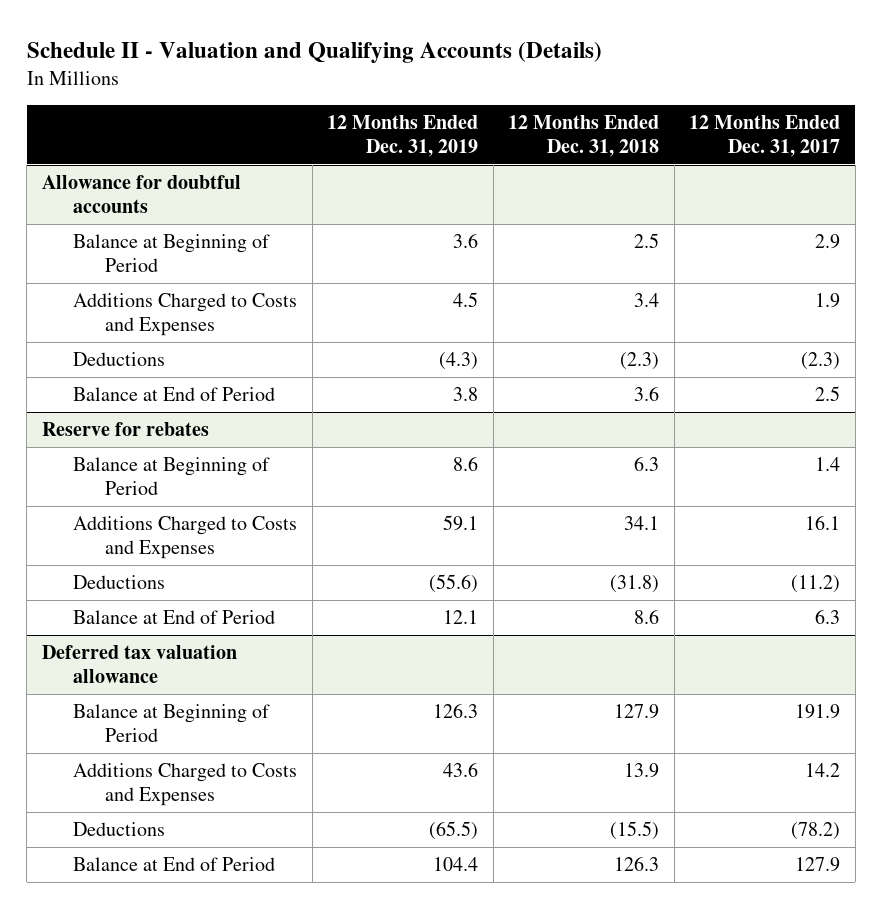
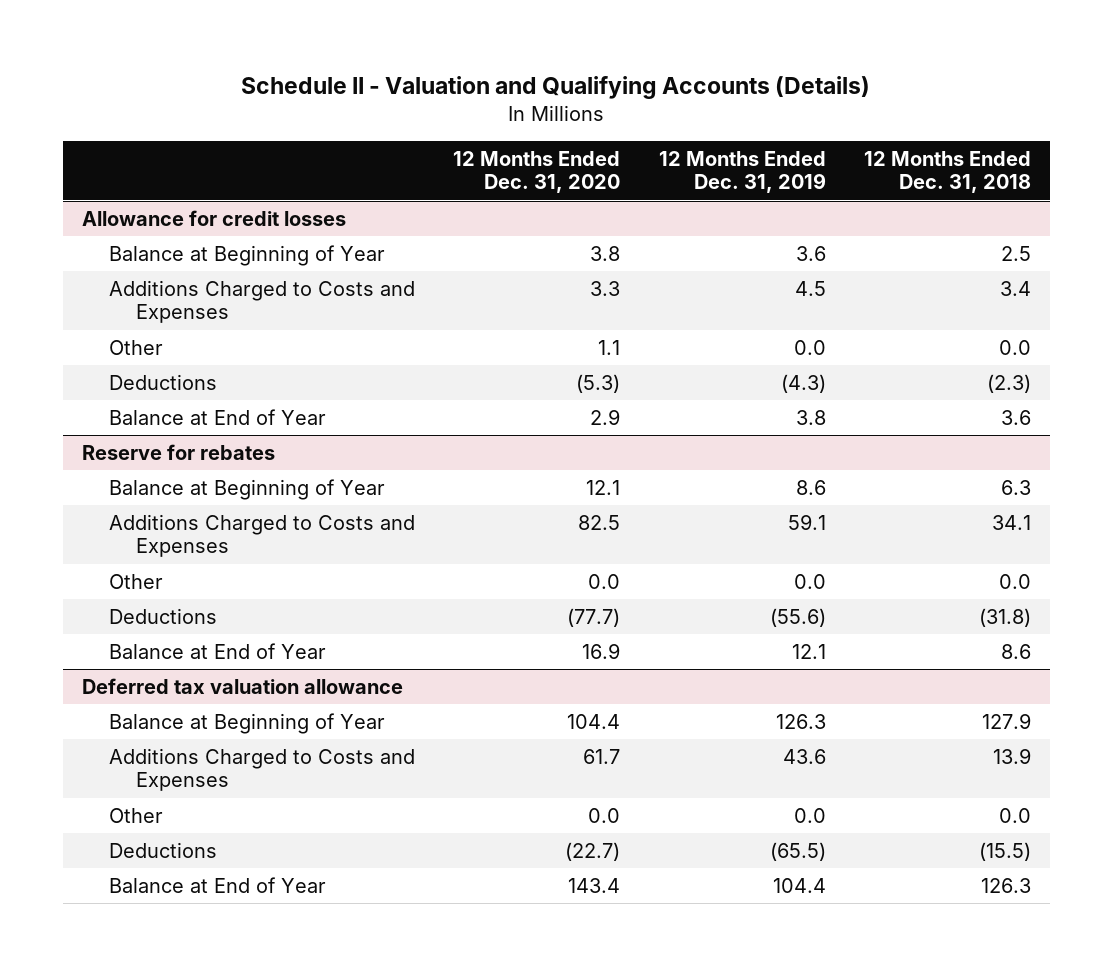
- | 12 Months Ended Dec. 31, 2019 | 12 Months Ended Dec. 31, 2018 | 12 Months Ended Dec. 31, 2017
+ | 12 Months Ended Dec. 31, 2020 | 12 Months Ended Dec. 31, 2019 | 12 Months Ended Dec. 31, 2018
- Allowance for doubtful accounts
- Balance at Beginning of Period | 3.6 | 2.5 | 2.9
+ Allowance for credit losses
+ Balance at Beginning of Year | 3.8 | 3.6 | 2.5
+ Other | 1.1 | 0.0 | 0.0
- Balance at End of Period | 3.8 | 3.6 | 2.5
+ Balance at End of Year | 2.9 | 3.8 | 3.6
@ Reserve for rebates
- Balance at Beginning of Period | 8.6 | 6.3 | 1.4
+ Balance at Beginning of Year | 12.1 | 8.6 | 6.3
+ Other | 0.0 | 0.0 | 0.0
- Balance at End of Period | 12.1 | 8.6 | 6.3
+ Balance at End of Year | 16.9 | 12.1 | 8.6
@ Deferred tax valuation allowance
- Balance at Beginning of Period | 126.3 | 127.9 | 191.9
+ Balance at Beginning of Year | 104.4 | 126.3 | 127.9
+ Other | 0.0 | 0.0 | 0.0
- Balance at End of Period | 104.4 | 126.3 | 127.9
+ Balance at End of Year | 143.4 | 104.4 | 126.3

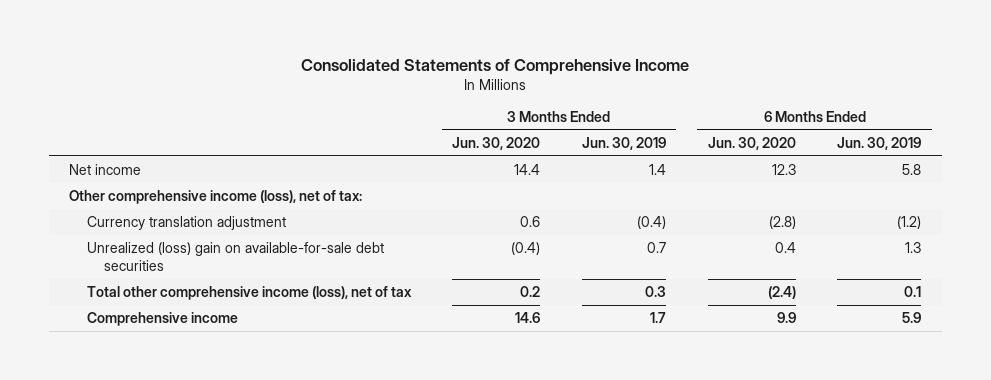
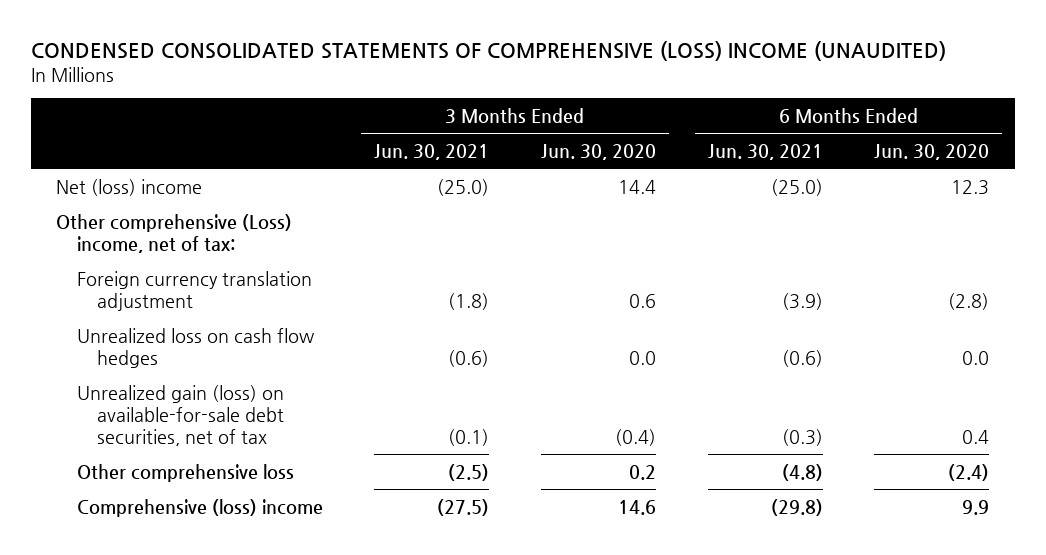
- Consolidated Statements of Comprehensive Income
+ CONDENSED CONSOLIDATED STATEMENTS OF COMPREHENSIVE (LOSS) INCOME (UNAUDITED)
- | 3 Months Ended Jun. 30, 2020 | 3 Months Ended Jun. 30, 2019 | 6 Months Ended Jun. 30, 2020 | 6 Months Ended Jun. 30, 2019
+ | 3 Months Ended Jun. 30, 2021 | 3 Months Ended Jun. 30, 2020 | 6 Months Ended Jun. 30, 2021 | 6 Months Ended Jun. 30, 2020
- Net income | 14.4 | 1.4 | 12.3 | 5.8
- Other comprehensive income (loss), net of tax:
- Currency translation adjustment | 0.6 | (0.4) | (2.8) | (1.2)
- Unrealized (loss) gain on available-for-sale debt securities | (0.4) | 0.7 | 0.4 | 1.3
- Total other comprehensive income (loss), net of tax | 0.2 | 0.3 | (2.4) | 0.1
- Comprehensive income | 14.6 | 1.7 | 9.9 | 5.9
+ Net (loss) income | (25.0) | 14.4 | (25.0) | 12.3
+ Other comprehensive (Loss) income, net of tax:
+ Foreign currency translation adjustment | (1.8) | 0.6 | (3.9) | (2.8)
+ Unrealized loss on cash flow hedges | (0.6) | 0.0 | (0.6) | 0.0
+ Unrealized gain (loss) on available-for-sale debt securities, net of tax | (0.1) | (0.4) | (0.3) | 0.4
+ Other comprehensive loss | (2.5) | 0.2 | (4.8) | (2.4)
+ Comprehensive (loss) income | (27.5) | 14.6 | (29.8) | 9.9

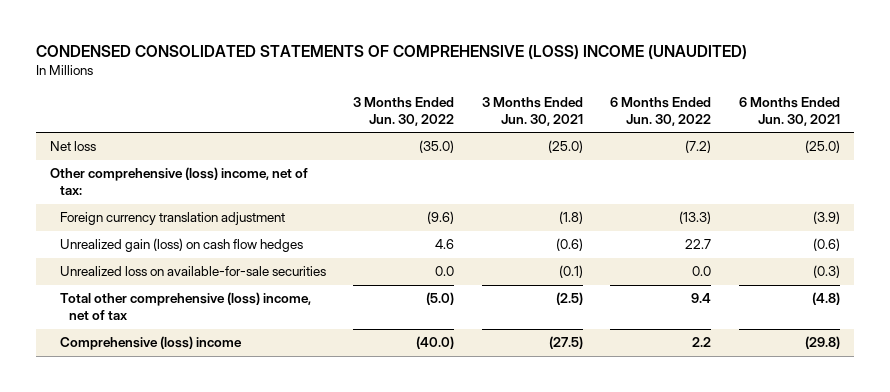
- | 3 Months Ended Jun. 30, 2021 | 3 Months Ended Jun. 30, 2020 | 6 Months Ended Jun. 30, 2021 | 6 Months Ended Jun. 30, 2020
+ | 3 Months Ended Jun. 30, 2022 | 3 Months Ended Jun. 30, 2021 | 6 Months Ended Jun. 30, 2022 | 6 Months Ended Jun. 30, 2021
- Net (loss) income | (25.0) | 14.4 | (25.0) | 12.3
- Other comprehensive (Loss) income, net of tax:
+ Net loss | (35.0) | (25.0) | (7.2) | (25.0)
+ Other comprehensive (loss) income, net of tax:
- Unrealized loss on cash flow hedges | (0.6) | 0.0 | (0.6) | 0.0
- Unrealized gain (loss) on available-for-sale debt securities, net of tax | (0.1) | (0.4) | (0.3) | 0.4
- Other comprehensive loss | (2.5) | 0.2 | (4.8) | (2.4)
+ Unrealized gain (loss) on cash flow hedges | 4.6 | (0.6) | 22.7 | (0.6)
+ Unrealized loss on available-for-sale securities | 0.0 | (0.1) | 0.0 | (0.3)
+ Total other comprehensive (loss) income, net of tax | (5.0) | (2.5) | 9.4 | (4.8)

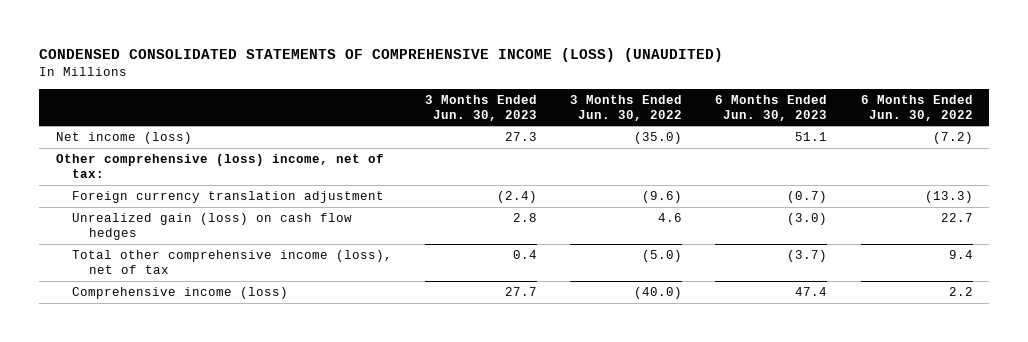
- CONDENSED CONSOLIDATED STATEMENTS OF COMPREHENSIVE (LOSS) INCOME (UNAUDITED)
+ CONDENSED CONSOLIDATED STATEMENTS OF COMPREHENSIVE INCOME (LOSS) (UNAUDITED)
- | 3 Months Ended Jun. 30, 2022 | 3 Months Ended Jun. 30, 2021 | 6 Months Ended Jun. 30, 2022 | 6 Months Ended Jun. 30, 2021
+ | 3 Months Ended Jun. 30, 2023 | 3 Months Ended Jun. 30, 2022 | 6 Months Ended Jun. 30, 2023 | 6 Months Ended Jun. 30, 2022
- Net loss | (35.0) | (25.0) | (7.2) | (25.0)
+ Net income (loss) | 27.3 | (35.0) | 51.1 | (7.2)
- Unrealized loss on available-for-sale securities | 0.0 | (0.1) | 0.0 | (0.3)
- Total other comprehensive (loss) income, net of tax | (5.0) | (2.5) | 9.4 | (4.8)
- Comprehensive (loss) income | (40.0) | (27.5) | 2.2 | (29.8)
+ Total other comprehensive income (loss), net of tax | 0.4 | (5.0) | (3.7) | 9.4
+ Comprehensive income (loss) | 27.7 | (40.0) | 47.4 | 2.2

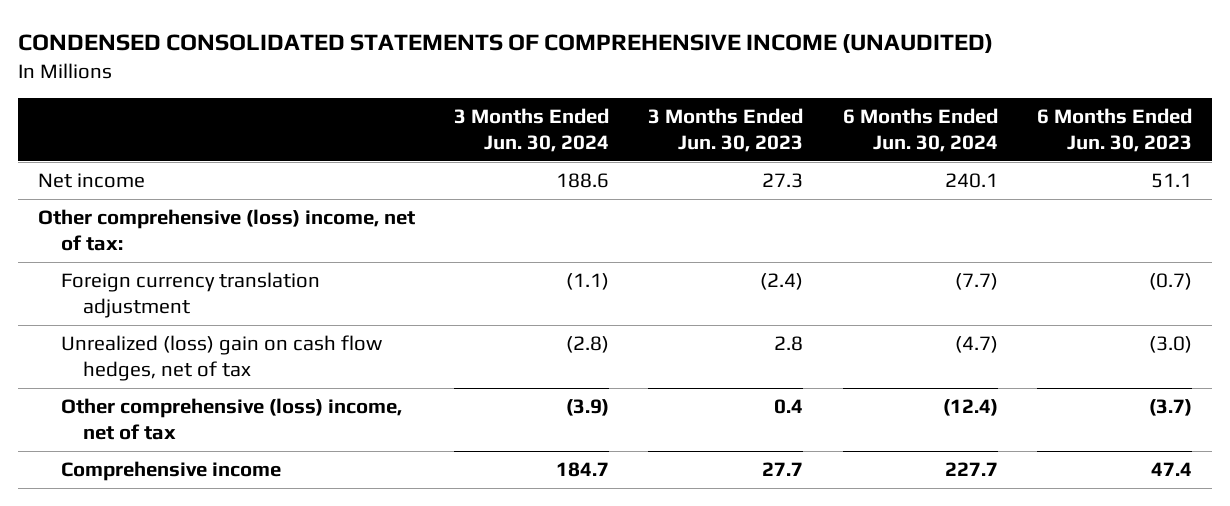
- CONDENSED CONSOLIDATED STATEMENTS OF COMPREHENSIVE INCOME (LOSS) (UNAUDITED)
+ CONDENSED CONSOLIDATED STATEMENTS OF COMPREHENSIVE INCOME (UNAUDITED)
- | 3 Months Ended Jun. 30, 2023 | 3 Months Ended Jun. 30, 2022 | 6 Months Ended Jun. 30, 2023 | 6 Months Ended Jun. 30, 2022
+ | 3 Months Ended Jun. 30, 2024 | 3 Months Ended Jun. 30, 2023 | 6 Months Ended Jun. 30, 2024 | 6 Months Ended Jun. 30, 2023
- Net income (loss) | 27.3 | (35.0) | 51.1 | (7.2)
+ Net income | 188.6 | 27.3 | 240.1 | 51.1
- Unrealized gain (loss) on cash flow hedges | 2.8 | 4.6 | (3.0) | 22.7
- Total other comprehensive income (loss), net of tax | 0.4 | (5.0) | (3.7) | 9.4
- Comprehensive income (loss) | 27.7 | (40.0) | 47.4 | 2.2
+ Unrealized (loss) gain on cash flow hedges, net of tax | (2.8) | 2.8 | (4.7) | (3.0)
+ Other comprehensive (loss) income, net of tax | (3.9) | 0.4 | (12.4) | (3.7)
+ Comprehensive income | 184.7 | 27.7 | 227.7 | 47.4

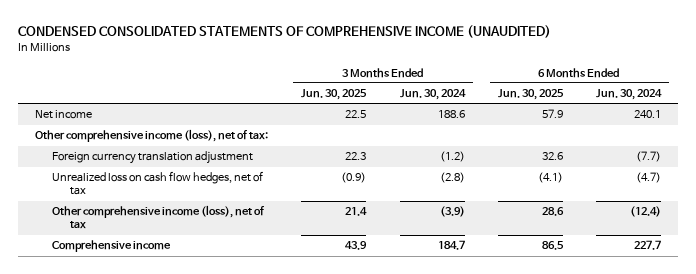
- | 3 Months Ended Jun. 30, 2024 | 3 Months Ended Jun. 30, 2023 | 6 Months Ended Jun. 30, 2024 | 6 Months Ended Jun. 30, 2023
+ | 3 Months Ended Jun. 30, 2025 | 3 Months Ended Jun. 30, 2024 | 6 Months Ended Jun. 30, 2025 | 6 Months Ended Jun. 30, 2024
- Other comprehensive (loss) income, net of tax:
- Foreign currency translation adjustment | (1.1) | (2.4) | (7.7) | (0.7)
- Unrealized (loss) gain on cash flow hedges, net of tax | (2.8) | 2.8 | (4.7) | (3.0)
- Other comprehensive (loss) income, net of tax | (3.9) | 0.4 | (12.4) | (3.7)
+ Other comprehensive income (loss), net of tax:
+ Foreign currency translation adjustment | 22.3 | (1.2) | 32.6 | (7.7)
+ Unrealized loss on cash flow hedges, net of tax | (0.9) | (2.8) | (4.1) | (4.7)
+ Other comprehensive income (loss), net of tax | 21.4 | (3.9) | 28.6 | (12.4)

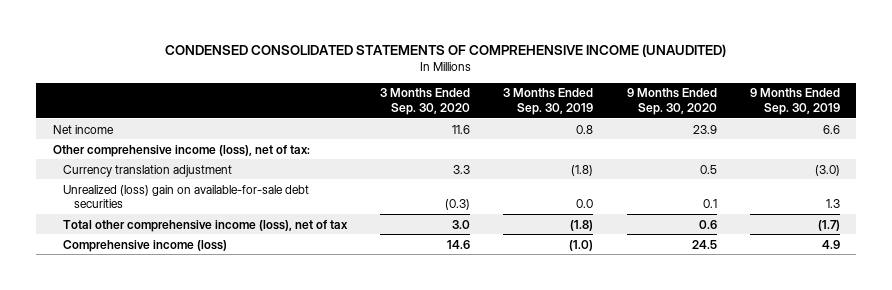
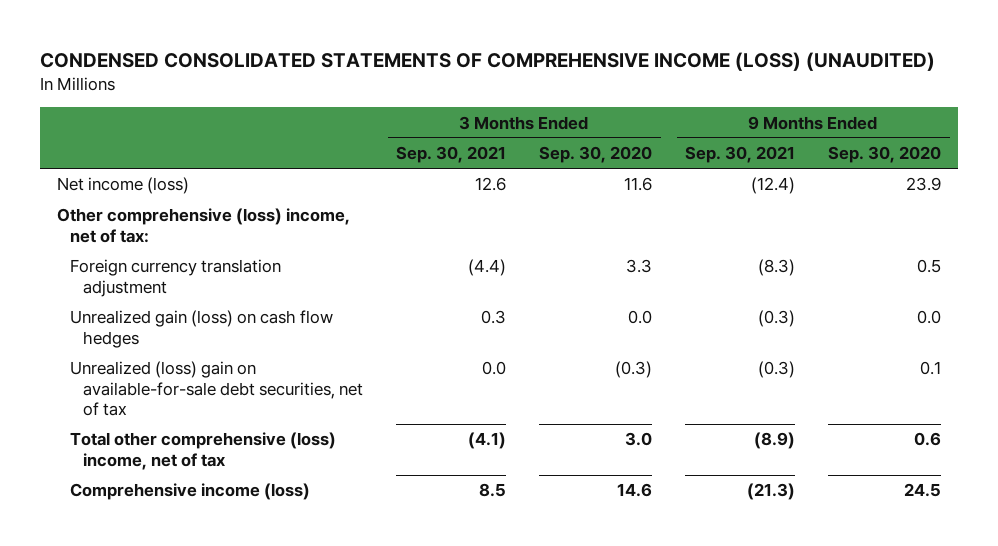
- CONDENSED CONSOLIDATED STATEMENTS OF COMPREHENSIVE INCOME (UNAUDITED)
+ CONDENSED CONSOLIDATED STATEMENTS OF COMPREHENSIVE INCOME (LOSS) (UNAUDITED)
- | 3 Months Ended Sep. 30, 2020 | 3 Months Ended Sep. 30, 2019 | 9 Months Ended Sep. 30, 2020 | 9 Months Ended Sep. 30, 2019
+ | 3 Months Ended Sep. 30, 2021 | 3 Months Ended Sep. 30, 2020 | 9 Months Ended Sep. 30, 2021 | 9 Months Ended Sep. 30, 2020
- Net income | 11.6 | 0.8 | 23.9 | 6.6
- Other comprehensive income (loss), net of tax:
- Currency translation adjustment | 3.3 | (1.8) | 0.5 | (3.0)
- Unrealized (loss) gain on available-for-sale debt securities | (0.3) | 0.0 | 0.1 | 1.3
- Total other comprehensive income (loss), net of tax | 3.0 | (1.8) | 0.6 | (1.7)
+ Net income (loss) | 12.6 | 11.6 | (12.4) | 23.9
+ Other comprehensive (loss) income, net of tax:
+ Foreign currency translation adjustment | (4.4) | 3.3 | (8.3) | 0.5
+ Unrealized gain (loss) on cash flow hedges | 0.3 | 0.0 | (0.3) | 0.0
+ Unrealized (loss) gain on available-for-sale debt securities, net of tax | 0.0 | (0.3) | (0.3) | 0.1
+ Total other comprehensive (loss) income, net of tax | (4.1) | 3.0 | (8.9) | 0.6

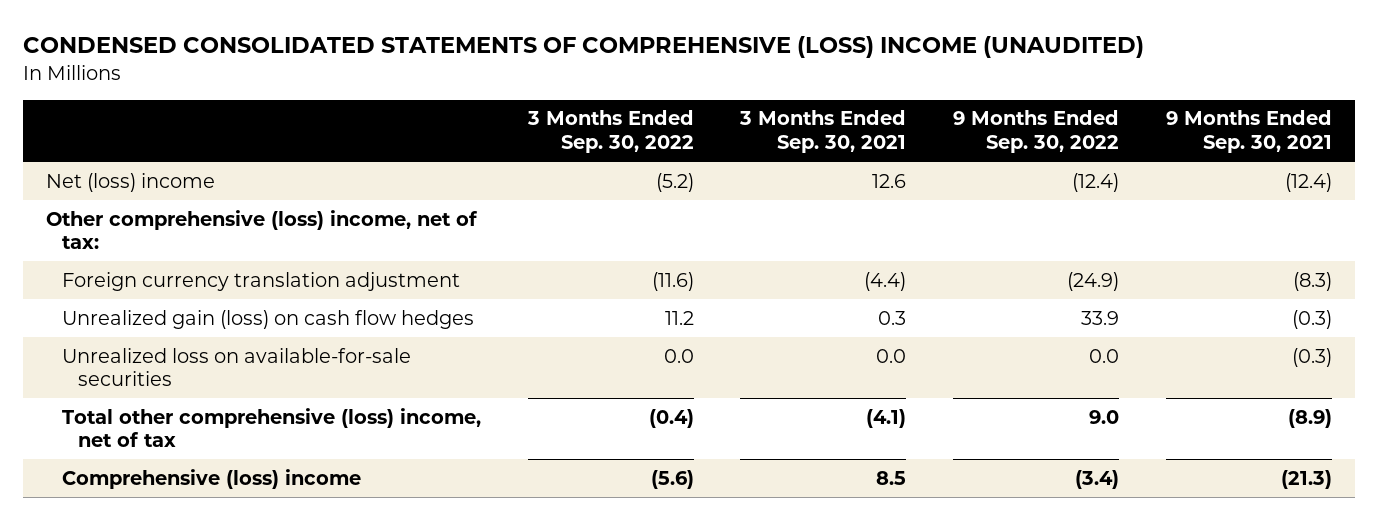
- CONDENSED CONSOLIDATED STATEMENTS OF COMPREHENSIVE INCOME (LOSS) (UNAUDITED)
+ CONDENSED CONSOLIDATED STATEMENTS OF COMPREHENSIVE (LOSS) INCOME (UNAUDITED)
- | 3 Months Ended Sep. 30, 2021 | 3 Months Ended Sep. 30, 2020 | 9 Months Ended Sep. 30, 2021 | 9 Months Ended Sep. 30, 2020
+ | 3 Months Ended Sep. 30, 2022 | 3 Months Ended Sep. 30, 2021 | 9 Months Ended Sep. 30, 2022 | 9 Months Ended Sep. 30, 2021
- Net income (loss) | 12.6 | 11.6 | (12.4) | 23.9
+ Net (loss) income | (5.2) | 12.6 | (12.4) | (12.4)
- Unrealized (loss) gain on available-for-sale debt securities, net of tax | 0.0 | (0.3) | (0.3) | 0.1
+ Unrealized loss on available-for-sale securities | 0.0 | 0.0 | 0.0 | (0.3)
- Comprehensive income (loss) | 8.5 | 14.6 | (21.3) | 24.5
+ Comprehensive (loss) income | (5.6) | 8.5 | (3.4) | (21.3)

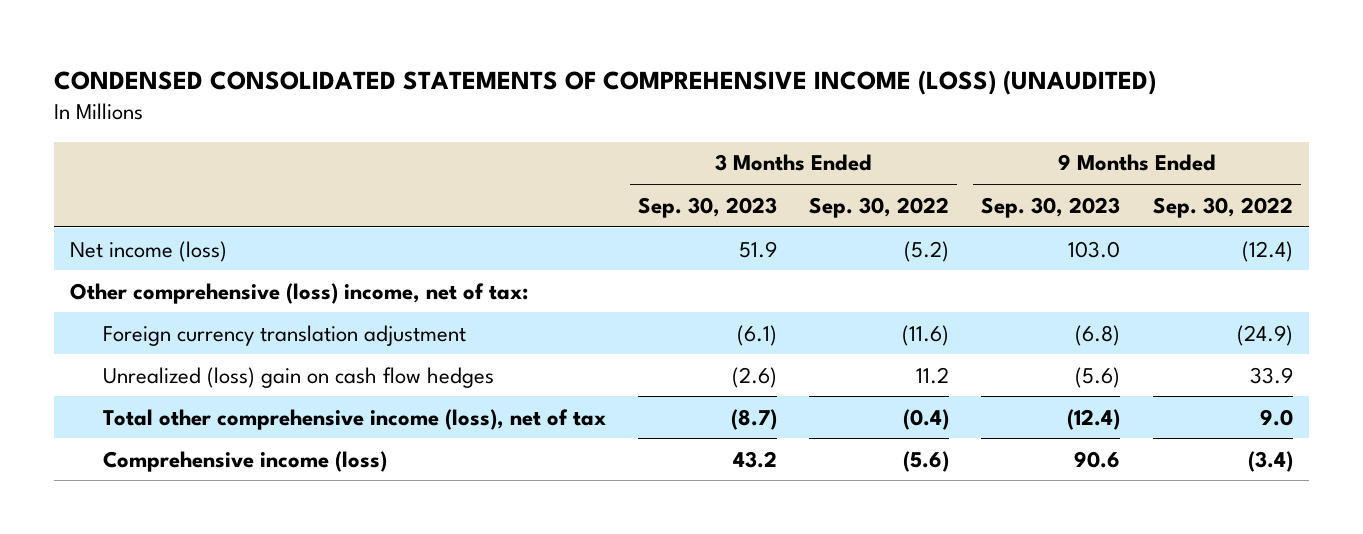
- CONDENSED CONSOLIDATED STATEMENTS OF COMPREHENSIVE (LOSS) INCOME (UNAUDITED)
+ CONDENSED CONSOLIDATED STATEMENTS OF COMPREHENSIVE INCOME (LOSS) (UNAUDITED)
- | 3 Months Ended Sep. 30, 2022 | 3 Months Ended Sep. 30, 2021 | 9 Months Ended Sep. 30, 2022 | 9 Months Ended Sep. 30, 2021
+ | 3 Months Ended Sep. 30, 2023 | 3 Months Ended Sep. 30, 2022 | 9 Months Ended Sep. 30, 2023 | 9 Months Ended Sep. 30, 2022
- Net (loss) income | (5.2) | 12.6 | (12.4) | (12.4)
+ Net income (loss) | 51.9 | (5.2) | 103.0 | (12.4)
- Unrealized gain (loss) on cash flow hedges | 11.2 | 0.3 | 33.9 | (0.3)
- Unrealized loss on available-for-sale securities | 0.0 | 0.0 | 0.0 | (0.3)
- Total other comprehensive (loss) income, net of tax | (0.4) | (4.1) | 9.0 | (8.9)
- Comprehensive (loss) income | (5.6) | 8.5 | (3.4) | (21.3)
+ Unrealized (loss) gain on cash flow hedges | (2.6) | 11.2 | (5.6) | 33.9
+ Total other comprehensive income (loss), net of tax | (8.7) | (0.4) | (12.4) | 9.0
+ Comprehensive income (loss) | 43.2 | (5.6) | 90.6 | (3.4)

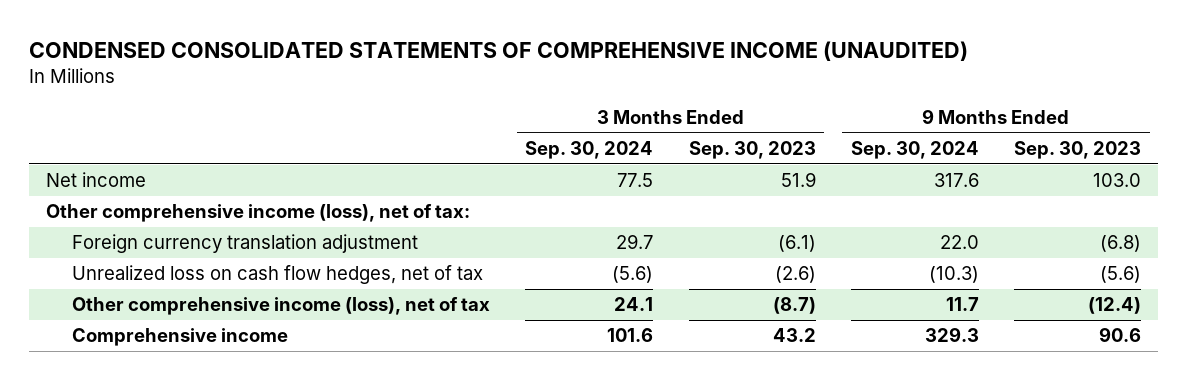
- CONDENSED CONSOLIDATED STATEMENTS OF COMPREHENSIVE INCOME (LOSS) (UNAUDITED)
+ CONDENSED CONSOLIDATED STATEMENTS OF COMPREHENSIVE INCOME (UNAUDITED)
- | 3 Months Ended Sep. 30, 2023 | 3 Months Ended Sep. 30, 2022 | 9 Months Ended Sep. 30, 2023 | 9 Months Ended Sep. 30, 2022
+ | 3 Months Ended Sep. 30, 2024 | 3 Months Ended Sep. 30, 2023 | 9 Months Ended Sep. 30, 2024 | 9 Months Ended Sep. 30, 2023
- Net income (loss) | 51.9 | (5.2) | 103.0 | (12.4)
- Other comprehensive (loss) income, net of tax:
+ Net income | 77.5 | 51.9 | 317.6 | 103.0
+ Other comprehensive income (loss), net of tax:
- Unrealized (loss) gain on cash flow hedges | (2.6) | 11.2 | (5.6) | 33.9
- Total other comprehensive income (loss), net of tax | (8.7) | (0.4) | (12.4) | 9.0
- Comprehensive income (loss) | 43.2 | (5.6) | 90.6 | (3.4)
+ Unrealized loss on cash flow hedges, net of tax | (5.6) | (2.6) | (10.3) | (5.6)
+ Other comprehensive income (loss), net of tax | 24.1 | (8.7) | 11.7 | (12.4)
+ Comprehensive income | 101.6 | 43.2 | 329.3 | 90.6

